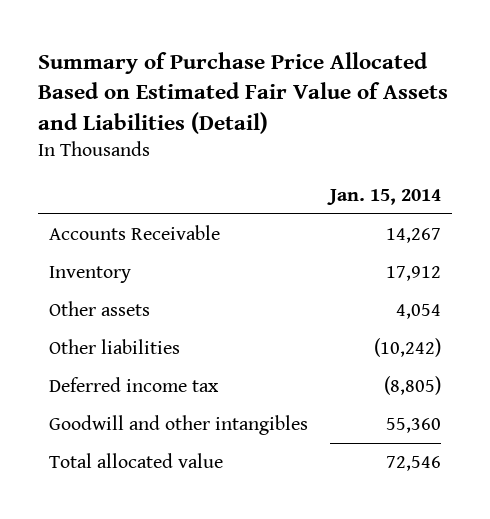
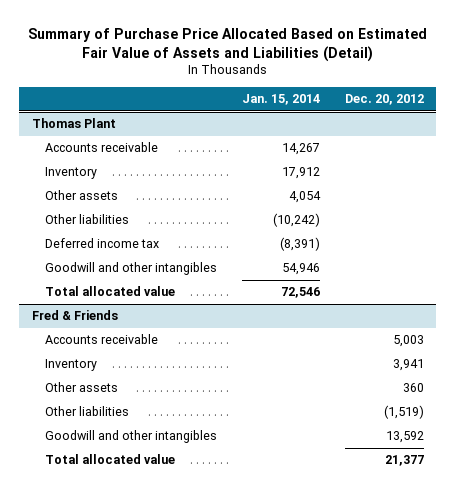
- | Jan. 15, 2014
+ | Jan. 15, 2014 | Dec. 20, 2012
- Accounts Receivable | 14,267
+ Thomas Plant
+ Accounts receivable | 14,267 |
- Deferred income tax | (8,805)
- Goodwill and other intangibles | 55,360
+ Deferred income tax | (8,391) |
+ Goodwill and other intangibles | 54,946 |
+ Fred & Friends
+ Accounts receivable | | 5,003
+ Inventory | | 3,941
+ Other assets | | 360
+ Other liabilities | | (1,519)
+ Goodwill and other intangibles | | 13,592
+ Total allocated value | | 21,377

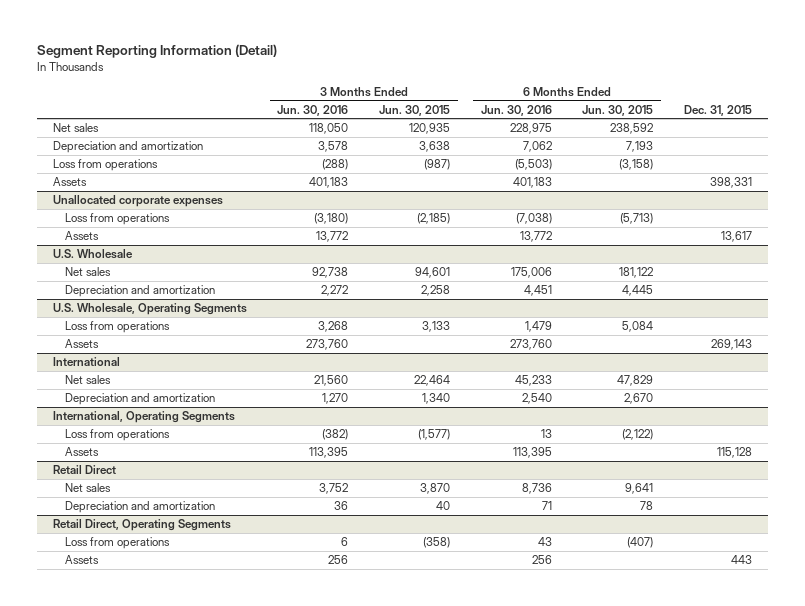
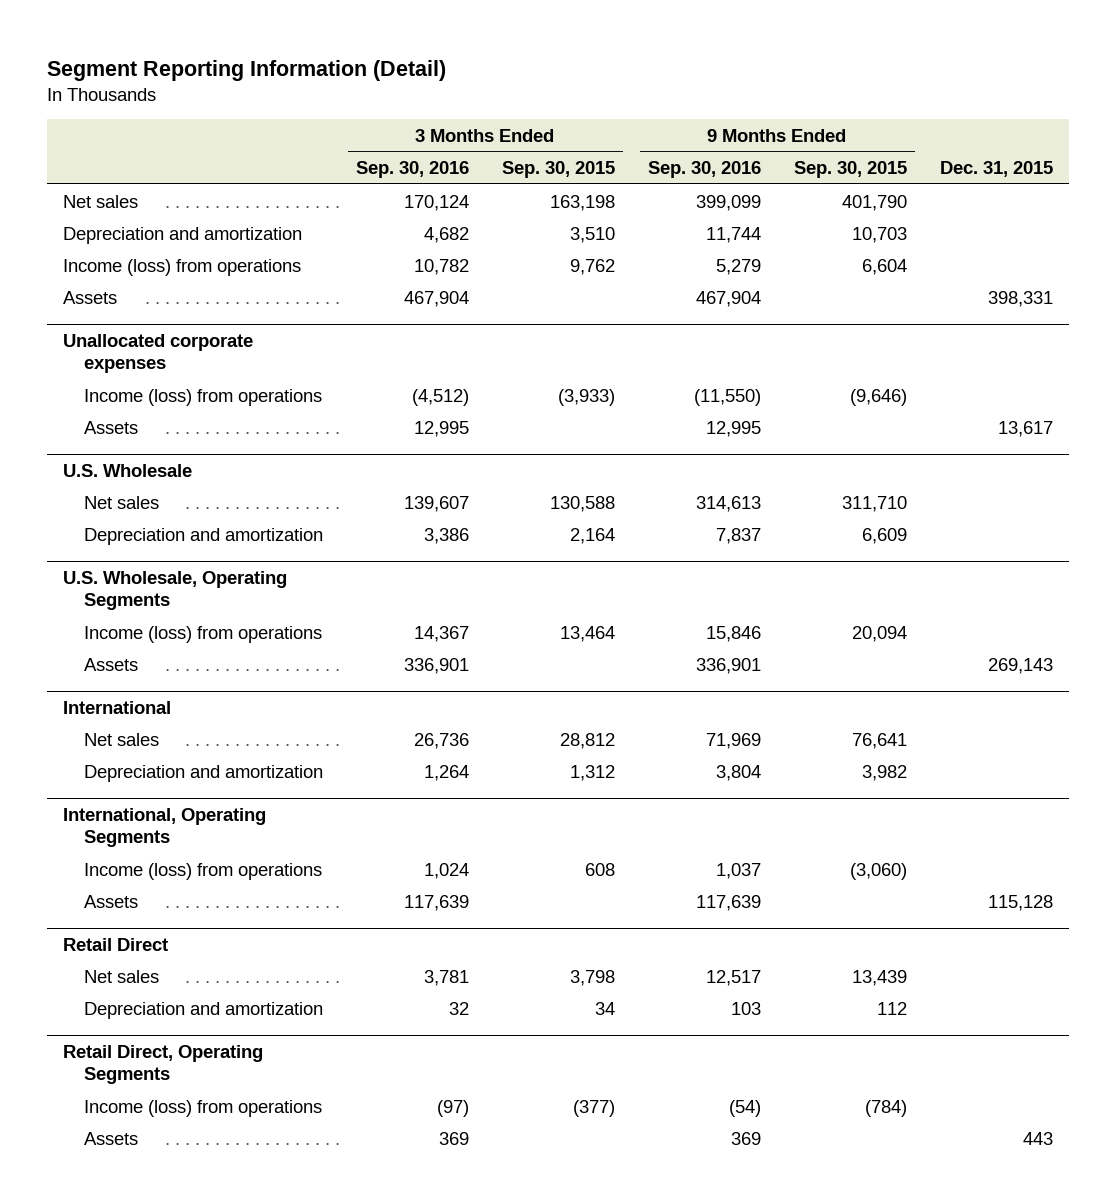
- | 3 Months Ended Jun. 30, 2016 | 3 Months Ended Jun. 30, 2015 | 6 Months Ended Jun. 30, 2016 | 6 Months Ended Jun. 30, 2015 | Dec. 31, 2015
+ | 3 Months Ended Sep. 30, 2016 | 3 Months Ended Sep. 30, 2015 | 9 Months Ended Sep. 30, 2016 | 9 Months Ended Sep. 30, 2015 | Dec. 31, 2015
- Loss from operations | (288) | (987) | (5,503) | (3,158) |
+ Income (loss) from operations | 10,782 | 9,762 | 5,279 | 6,604 |
@ Unallocated corporate expenses
- Loss from operations | (3,180) | (2,185) | (7,038) | (5,713) |
+ Income (loss) from operations | (4,512) | (3,933) | (11,550) | (9,646) |
@ U.S. Wholesale, Operating Segments
- Loss from operations | 3,268 | 3,133 | 1,479 | 5,084 |
+ Income (loss) from operations | 14,367 | 13,464 | 15,846 | 20,094 |
@ International, Operating Segments
- Loss from operations | (382) | (1,577) | 13 | (2,122) |
+ Income (loss) from operations | 1,024 | 608 | 1,037 | (3,060) |
@ Retail Direct, Operating Segments
- Loss from operations | 6 | (358) | 43 | (407) |
+ Income (loss) from operations | (97) | (377) | (54) | (784) |

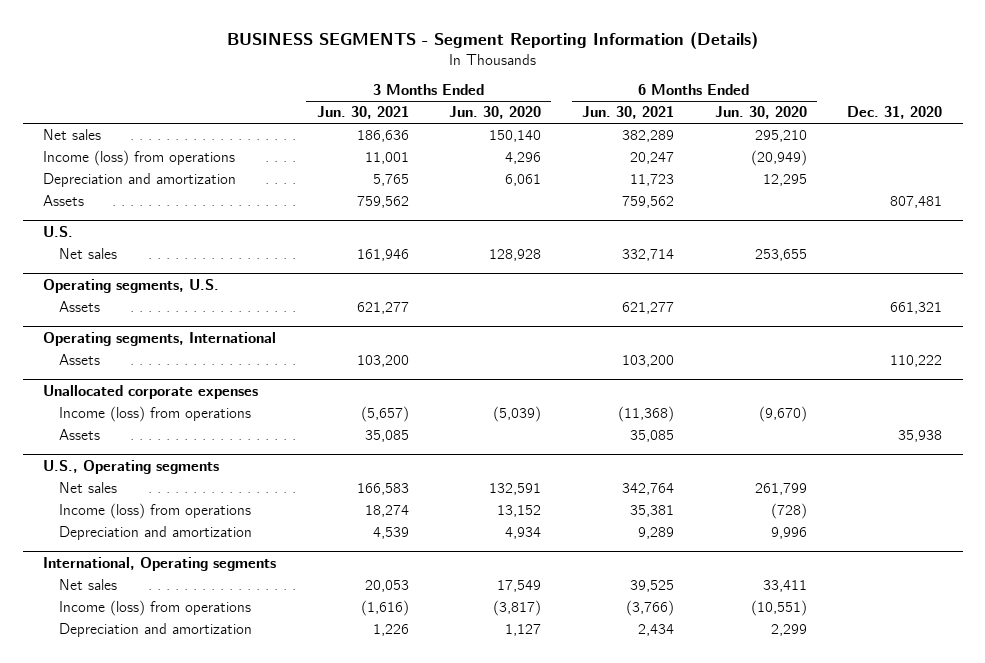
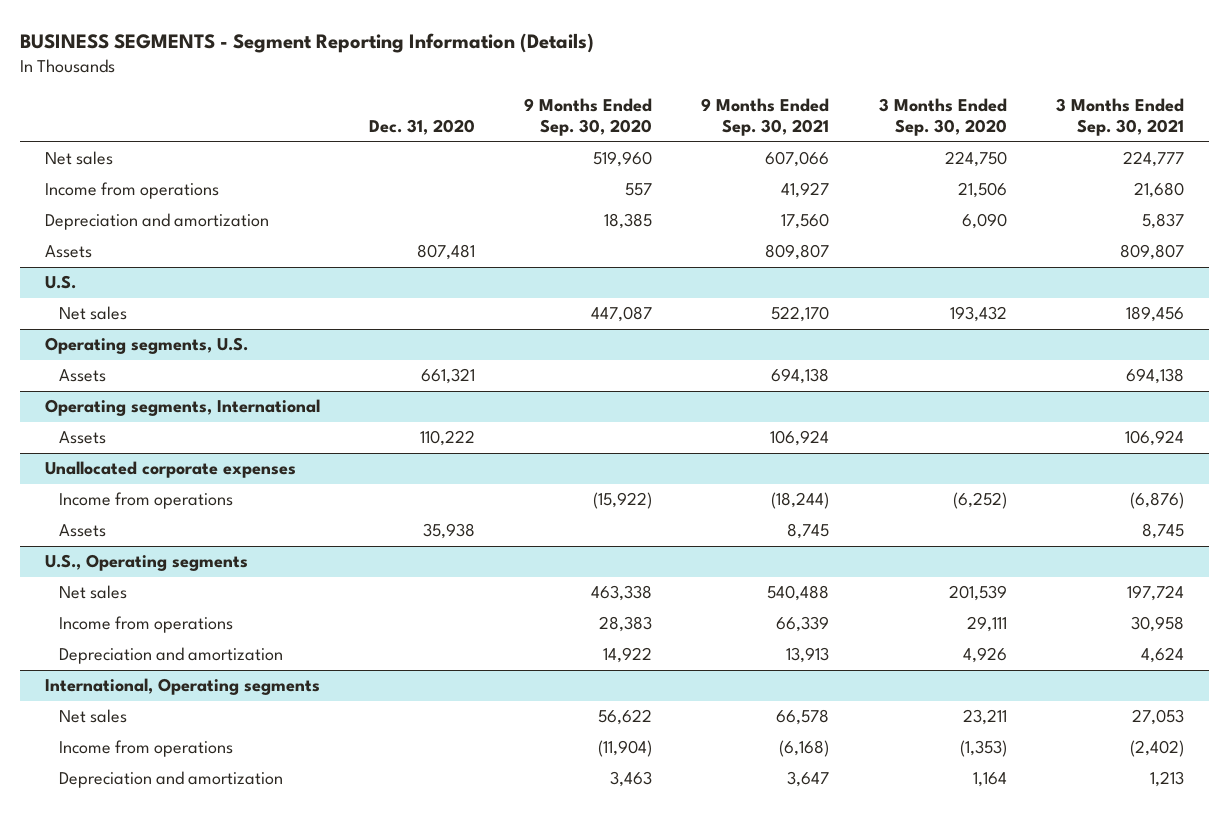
- | 3 Months Ended Jun. 30, 2021 | 3 Months Ended Jun. 30, 2020 | 6 Months Ended Jun. 30, 2021 | 6 Months Ended Jun. 30, 2020 | Dec. 31, 2020
+ | Dec. 31, 2020 | 9 Months Ended Sep. 30, 2020 | 9 Months Ended Sep. 30, 2021 | 3 Months Ended Sep. 30, 2020 | 3 Months Ended Sep. 30, 2021
- Income (loss) from operations | 11,001 | 4,296 | 20,247 | (20,949) |
+ Income from operations | | 557 | 41,927 | 21,506 | 21,680
@ Unallocated corporate expenses
- Income (loss) from operations | (5,657) | (5,039) | (11,368) | (9,670) |
+ Income from operations | | (15,922) | (18,244) | (6,252) | (6,876)
@ U.S., Operating segments
- Income (loss) from operations | 18,274 | 13,152 | 35,381 | (728) |
+ Income from operations | | 28,383 | 66,339 | 29,111 | 30,958
@ International, Operating segments
- Income (loss) from operations | (1,616) | (3,817) | (3,766) | (10,551) |
+ Income from operations | | (11,904) | (6,168) | (1,353) | (2,402)

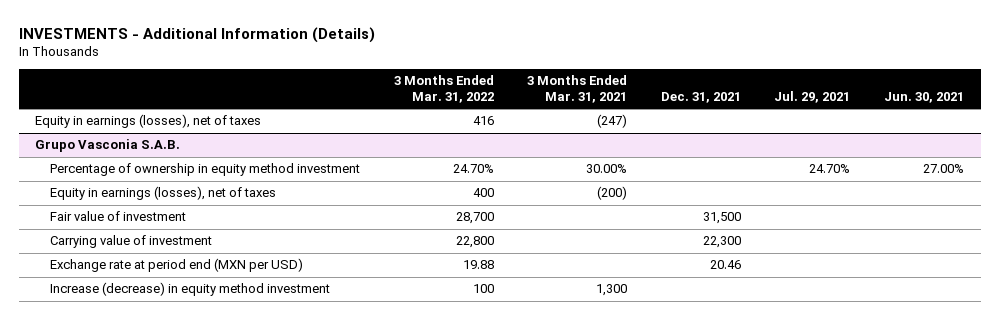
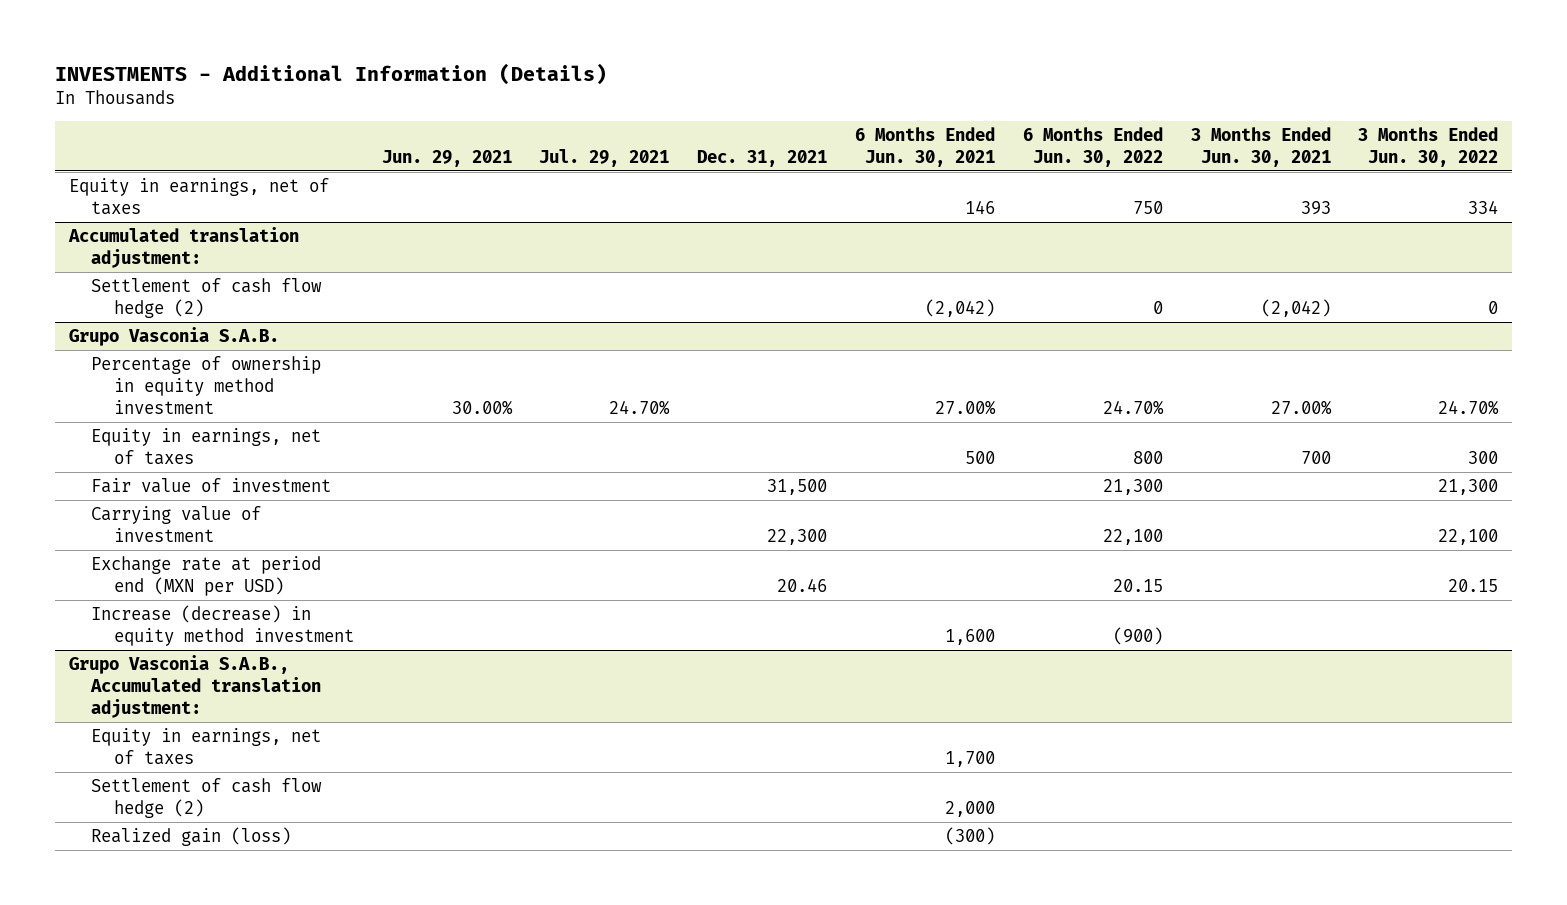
- | 3 Months Ended Mar. 31, 2022 | 3 Months Ended Mar. 31, 2021 | Dec. 31, 2021 | Jul. 29, 2021 | Jun. 30, 2021
+ | Jun. 29, 2021 | Jul. 29, 2021 | Dec. 31, 2021 | 6 Months Ended Jun. 30, 2021 | 6 Months Ended Jun. 30, 2022 | 3 Months Ended Jun. 30, 2021 | 3 Months Ended Jun. 30, 2022
- Equity in earnings (losses), net of taxes | 416 | (247) | | |
+ Equity in earnings, net of taxes | | | | 146 | 750 | 393 | 334
+ Accumulated translation adjustment:
+ Settlement of cash flow hedge (2) | | | | (2,042) | 0 | (2,042) | 0
@ Grupo Vasconia S.A.B.
- Equity in earnings (losses), net of taxes | 400 | (200) | | |
+ Equity in earnings, net of taxes | | | | 500 | 800 | 700 | 300
+ Grupo Vasconia S.A.B., Accumulated translation adjustment:
+ Equity in earnings, net of taxes | | | | 1,700 | | |
+ Settlement of cash flow hedge (2) | | | | 2,000 | | |
+ Realized gain (loss) | | | | (300) | | |

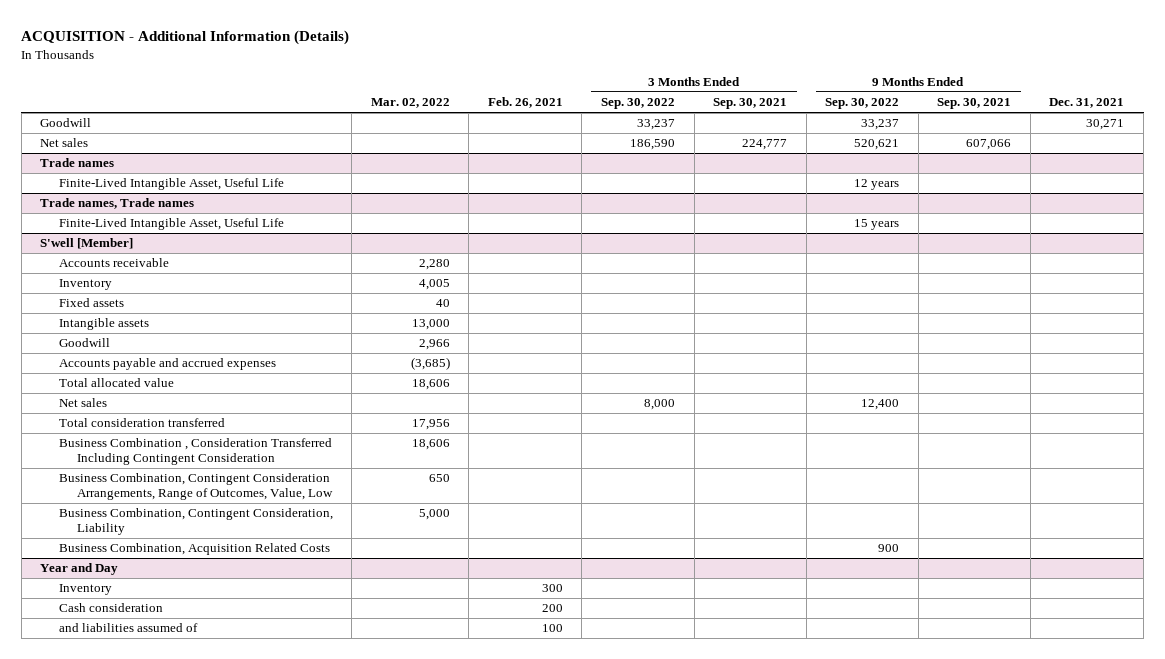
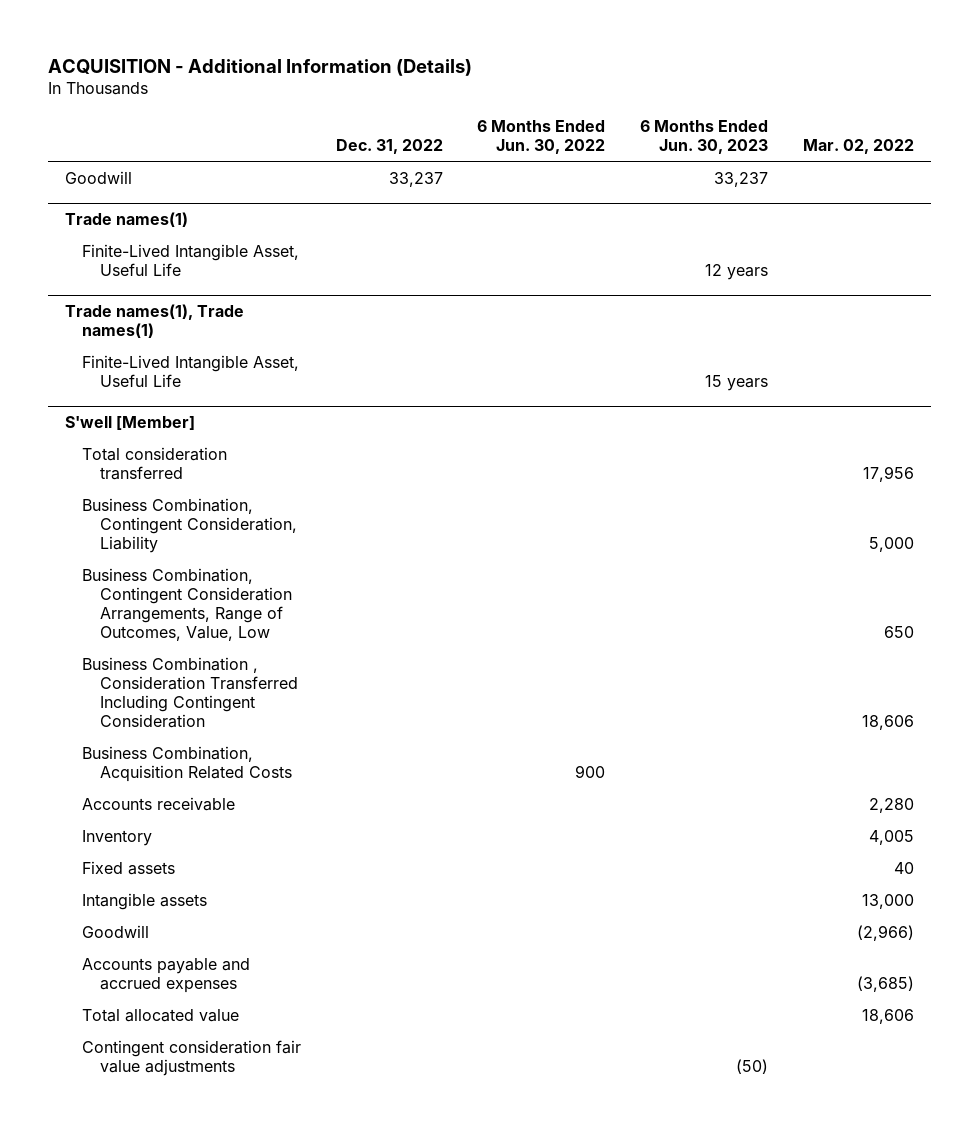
- | Mar. 02, 2022 | Feb. 26, 2021 | 3 Months Ended Sep. 30, 2022 | 3 Months Ended Sep. 30, 2021 | 9 Months Ended Sep. 30, 2022 | 9 Months Ended Sep. 30, 2021 | Dec. 31, 2021
+ | Dec. 31, 2022 | 6 Months Ended Jun. 30, 2022 | 6 Months Ended Jun. 30, 2023 | Mar. 02, 2022
- Net sales | | | 186,590 | 224,777 | 520,621 | 607,066 |
- Trade names
+ Trade names(1)
- Trade names, Trade names
+ Trade names(1), Trade names(1)
@ S'well [Member]
moved up: Total consideration transferred | | | | 17,956
moved up: Business Combination, Contingent Consideration, Liability | | | | 5,000
moved up: Business Combination, Contingent Consideration Arrangements, Range of Outcomes, Value, Low | | | | 650
moved up: Business Combination , Consideration Transferred Including Contingent Consideration | | | | 18,606
moved up: Business Combination, Acquisition Related Costs | | 900 | |
- Goodwill | 2,966 | | | | | |
+ Goodwill | | | | (2,966)
- Net sales | | | 8,000 | | 12,400 | |
- Year and Day
- Inventory | | 300 | | | | |
- Cash consideration | | 200 | | | | |
- and liabilities assumed of | | 100 | | | | |
@ S'well [Member]
+ Contingent consideration fair value adjustments | | | (50) |

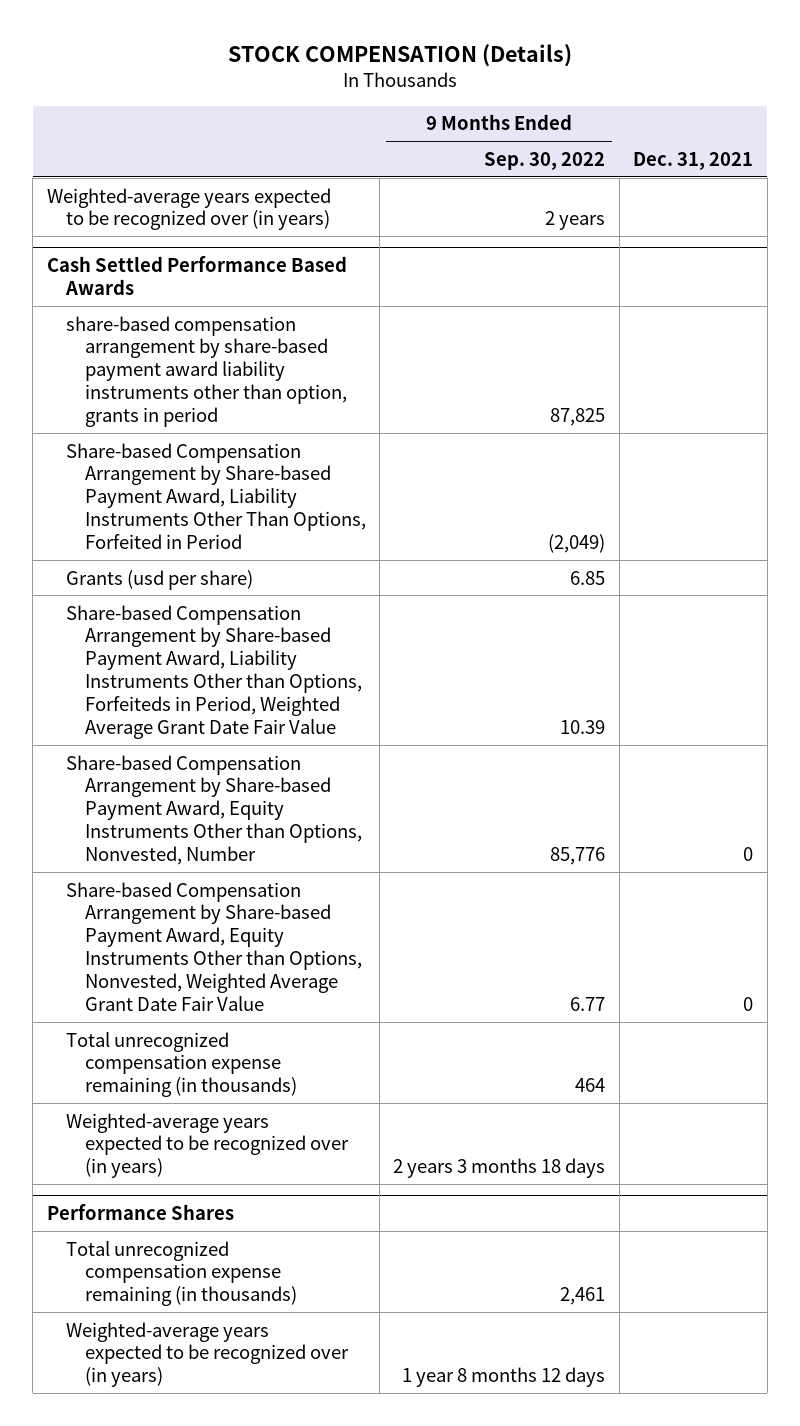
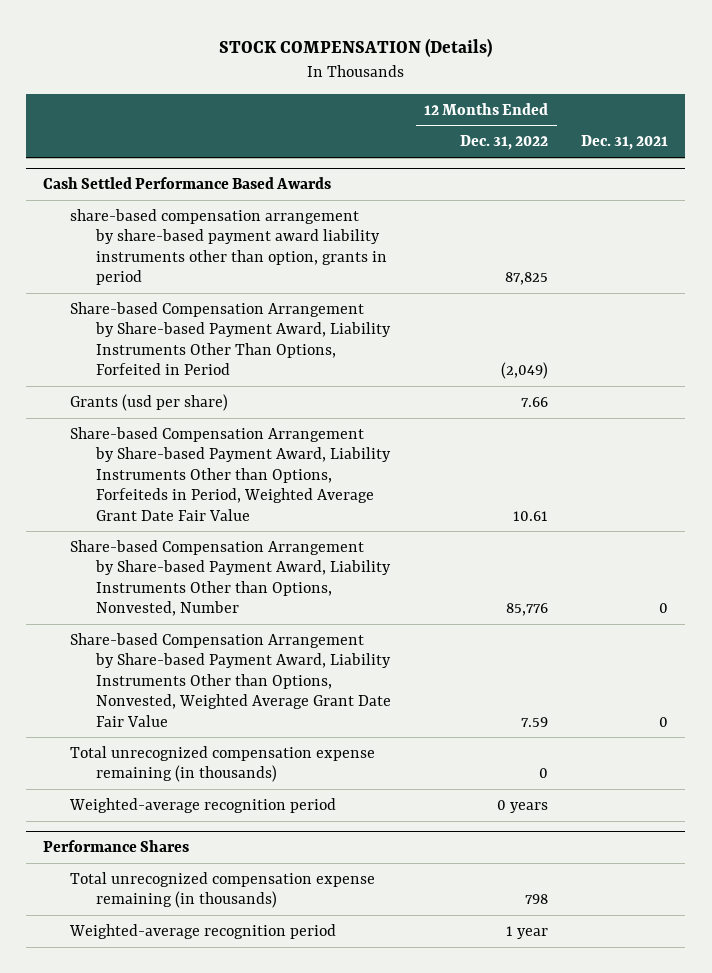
- | 9 Months Ended Sep. 30, 2022 | Dec. 31, 2021
+ | 12 Months Ended Dec. 31, 2022 | Dec. 31, 2021
- Weighted-average years expected to be recognized over (in years) | 2 years |
@ Cash Settled Performance Based Awards
- Share-based Compensation Arrangement by Share-based Payment Award, Equity Instruments Other than Options, Nonvested, Number | 85,776 | 0
- Share-based Compensation Arrangement by Share-based Payment Award, Equity Instruments Other than Options, Nonvested, Weighted Average Grant Date Fair Value | 6.77 | 0
+ Share-based Compensation Arrangement by Share-based Payment Award, Liability Instruments Other than Options, Nonvested, Number | 85,776 | 0
+ Share-based Compensation Arrangement by Share-based Payment Award, Liability Instruments Other than Options, Nonvested, Weighted Average Grant Date Fair Value | 7.59 | 0
- Weighted-average years expected to be recognized over (in years) | 2 years 3 months 18 days |
+ Weighted-average recognition period | 0 years |
@ Performance Shares
- Weighted-average years expected to be recognized over (in years) | 1 year 8 months 12 days |
+ Weighted-average recognition period | 1 year |

